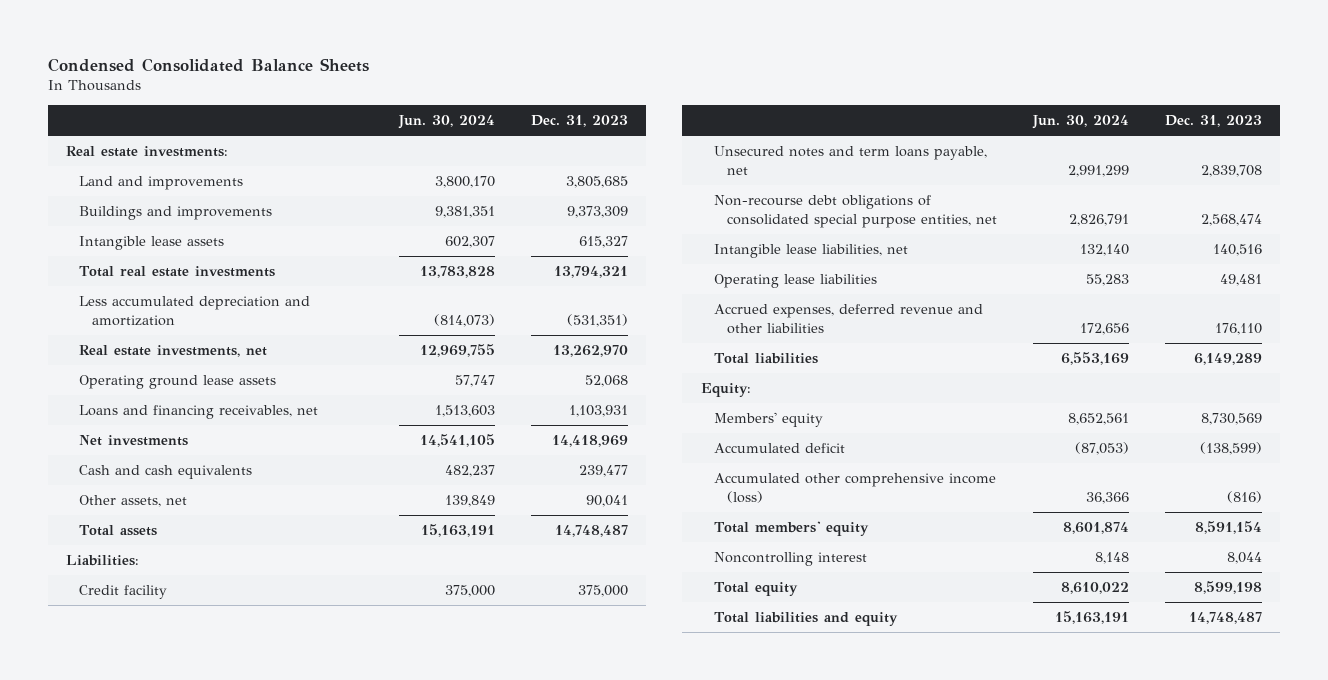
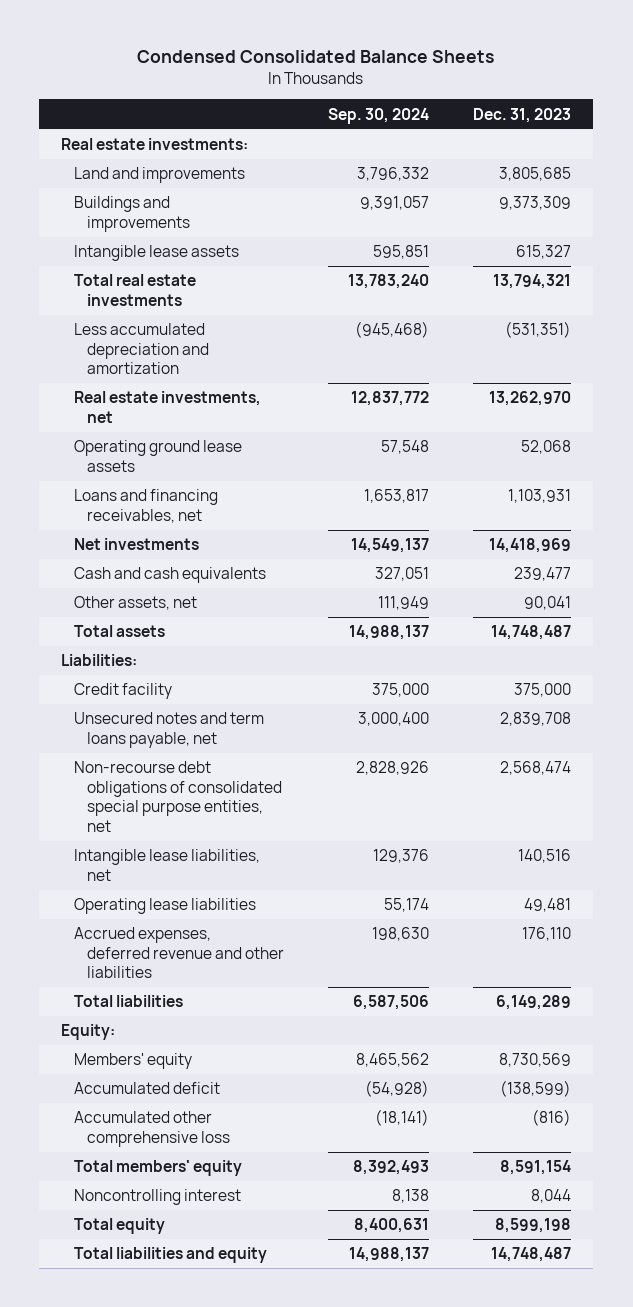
- | Jun. 30, 2024 | Dec. 31, 2023
+ | Sep. 30, 2024 | Dec. 31, 2023
- Accumulated other comprehensive income (loss) | 36,366 | (816)
+ Accumulated other comprehensive loss | (18,141) | (816)

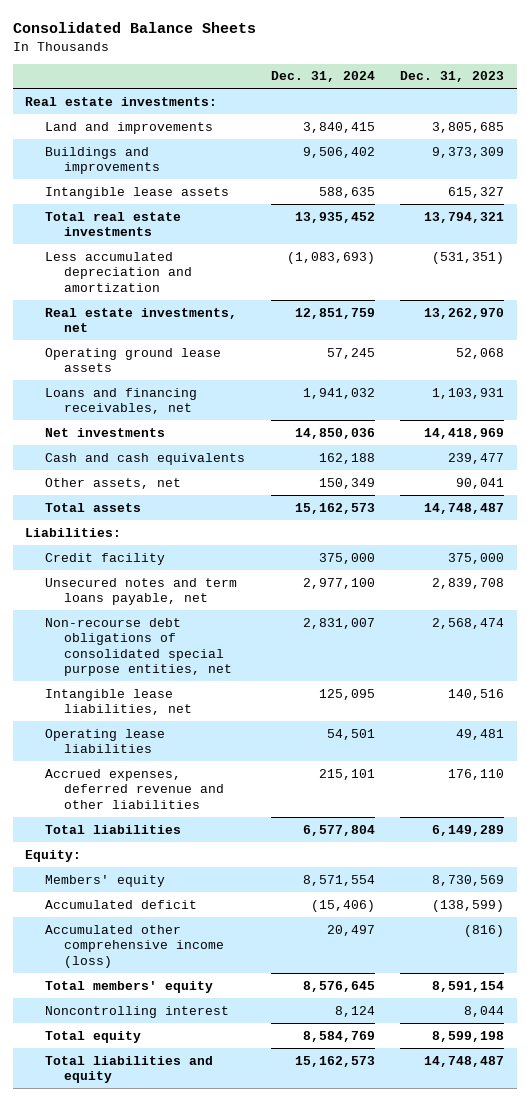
- Condensed Consolidated Balance Sheets
+ Consolidated Balance Sheets
- | Sep. 30, 2024 | Dec. 31, 2023
+ | Dec. 31, 2024 | Dec. 31, 2023
- Accumulated other comprehensive loss | (18,141) | (816)
+ Accumulated other comprehensive income (loss) | 20,497 | (816)

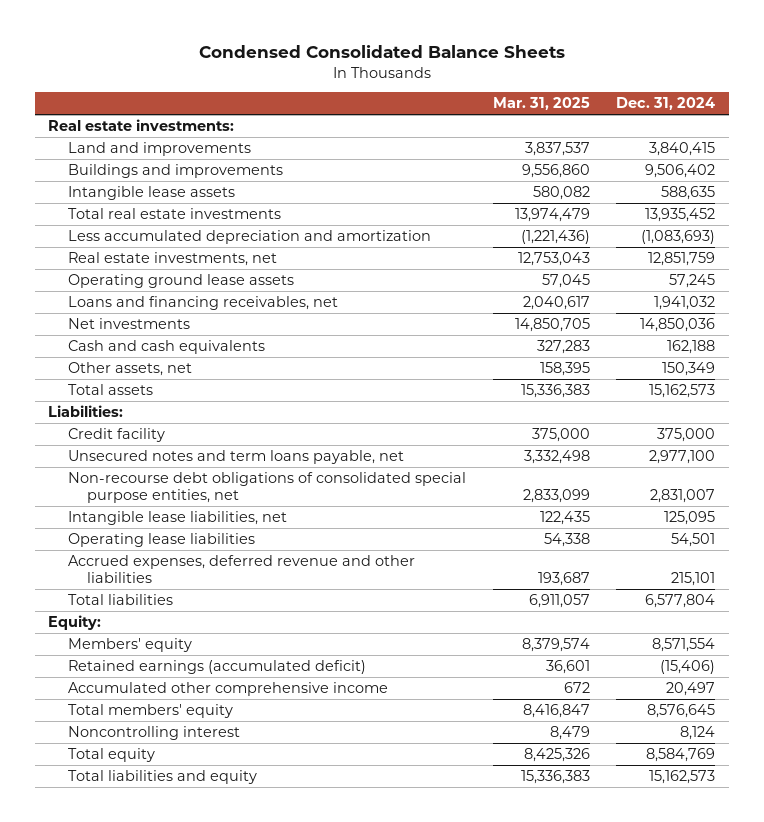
- Consolidated Balance Sheets
+ Condensed Consolidated Balance Sheets
- | Dec. 31, 2024 | Dec. 31, 2023
+ | Mar. 31, 2025 | Dec. 31, 2024
- Accumulated deficit | (15,406) | (138,599)
- Accumulated other comprehensive income (loss) | 20,497 | (816)
+ Retained earnings (accumulated deficit) | 36,601 | (15,406)
+ Accumulated other comprehensive income | 672 | 20,497

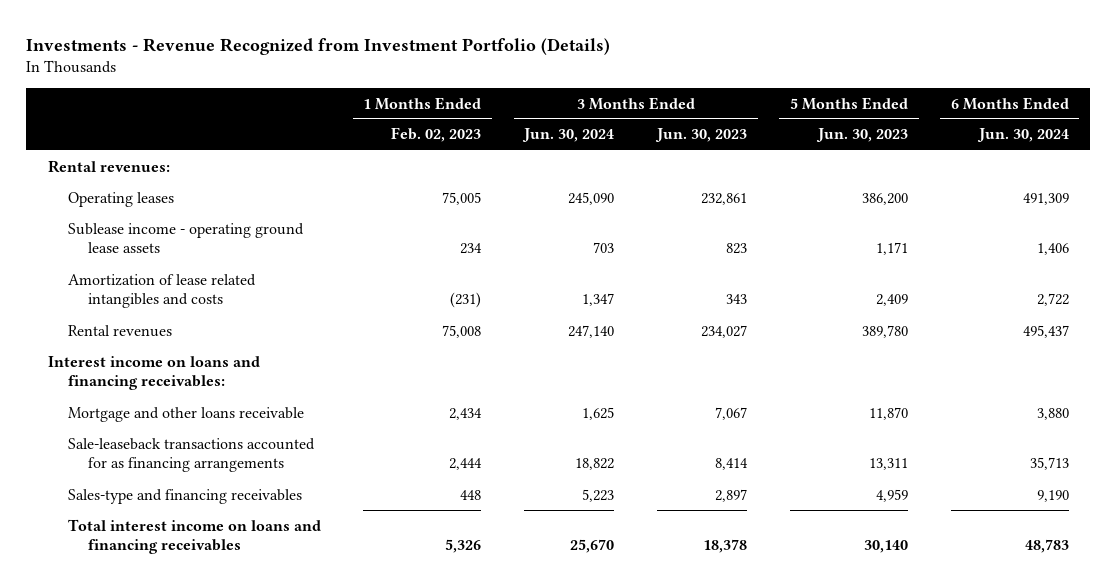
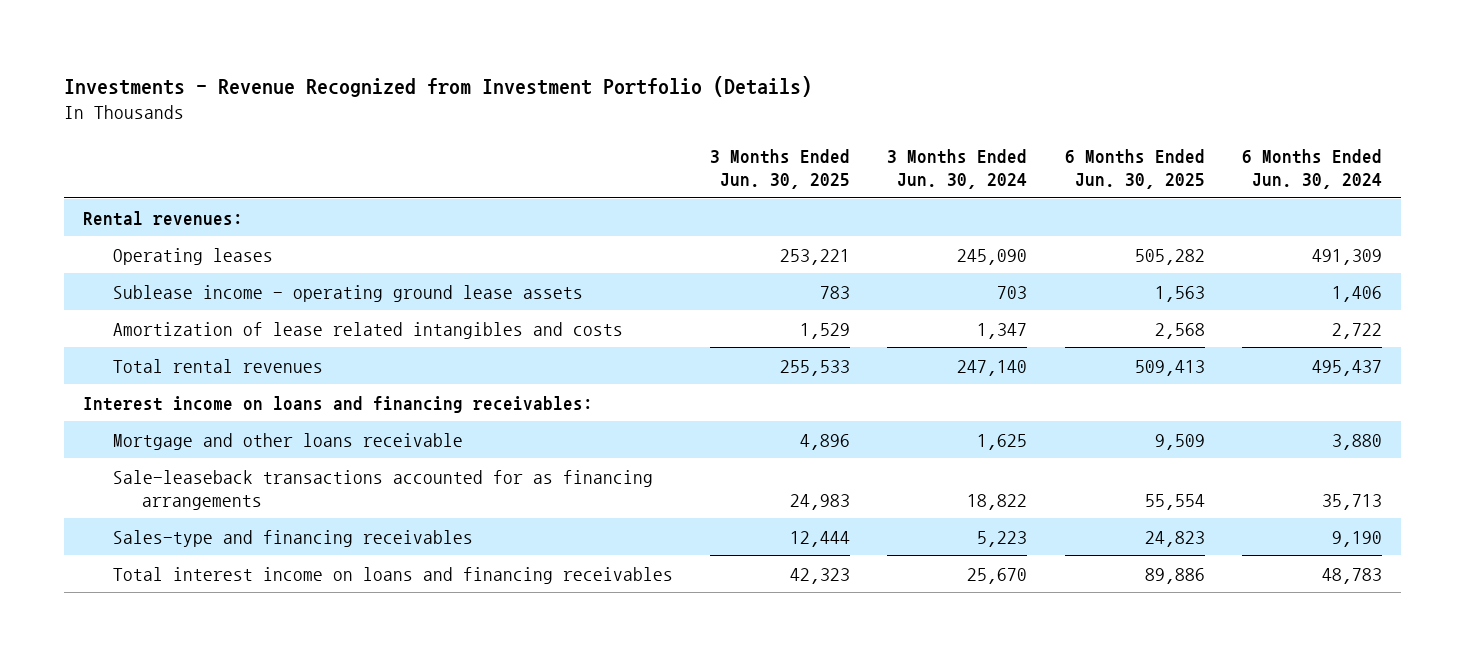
- | 1 Months Ended Feb. 02, 2023 | 3 Months Ended Jun. 30, 2024 | 3 Months Ended Jun. 30, 2023 | 5 Months Ended Jun. 30, 2023 | 6 Months Ended Jun. 30, 2024
+ | 3 Months Ended Jun. 30, 2025 | 3 Months Ended Jun. 30, 2024 | 6 Months Ended Jun. 30, 2025 | 6 Months Ended Jun. 30, 2024
- Rental revenues | 75,008 | 247,140 | 234,027 | 389,780 | 495,437
+ Total rental revenues | 255,533 | 247,140 | 509,413 | 495,437

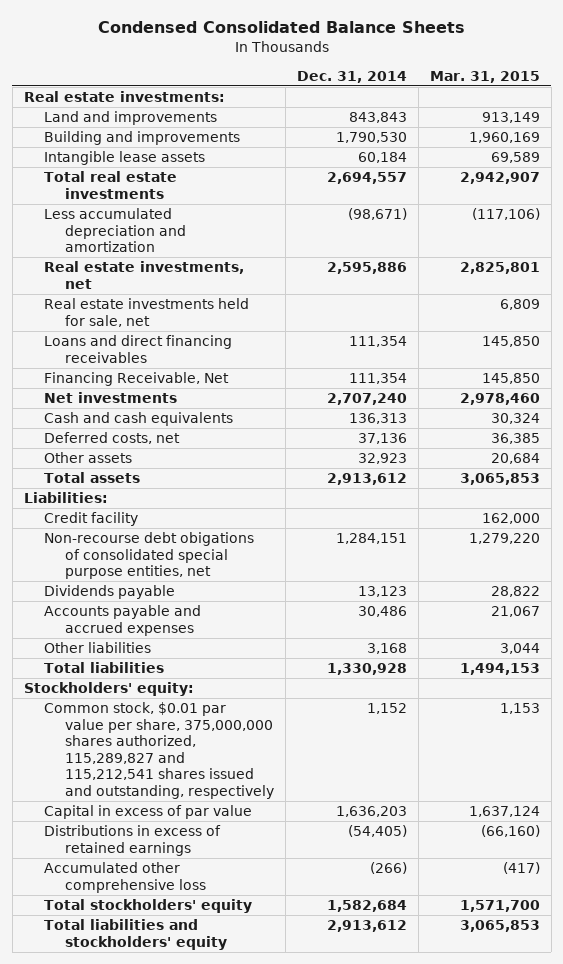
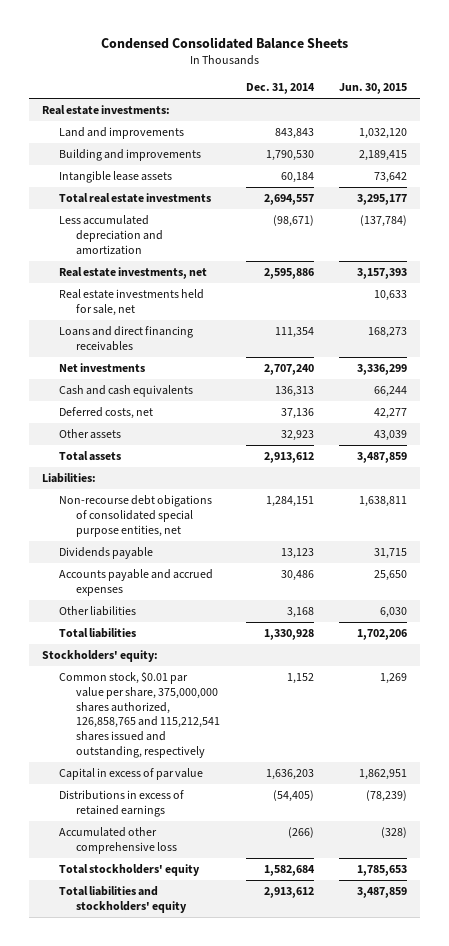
- | Dec. 31, 2014 | Mar. 31, 2015
+ | Dec. 31, 2014 | Jun. 30, 2015
- Financing Receivable, Net | 111,354 | 145,850
- Credit facility | | 162,000
- Common stock, $0.01 par value per share, 375,000,000 shares authorized, 115,289,827 and 115,212,541 shares issued and outstanding, respectively | 1,152 | 1,153
+ Common stock, $0.01 par value per share, 375,000,000 shares authorized, 126,858,765 and 115,212,541 shares issued and outstanding, respectively | 1,152 | 1,269

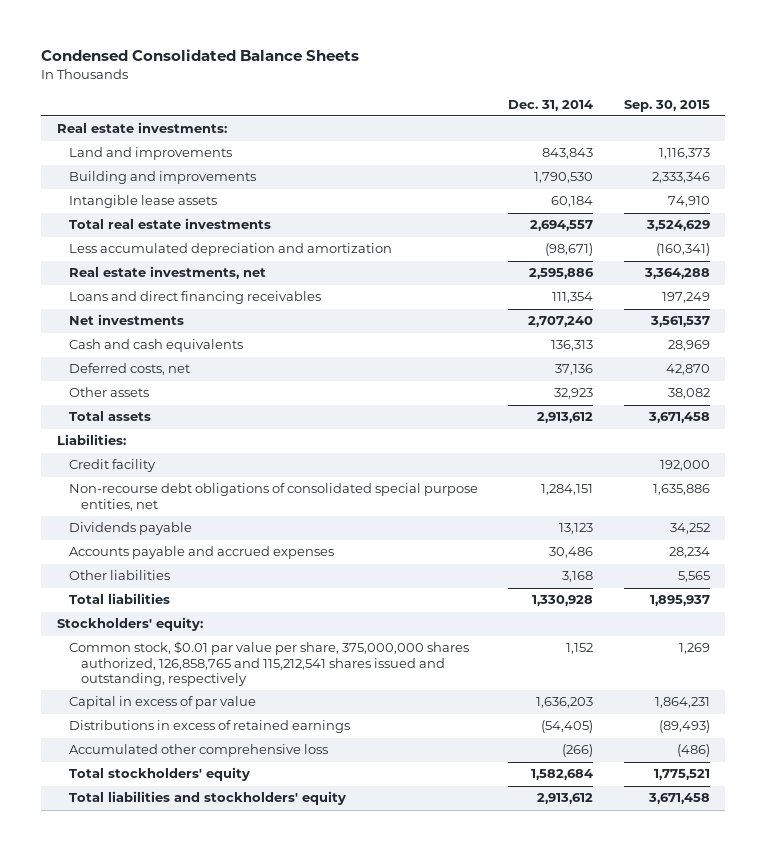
- | Dec. 31, 2014 | Jun. 30, 2015
+ | Dec. 31, 2014 | Sep. 30, 2015
- Real estate investments held for sale, net | | 10,633
- Non-recourse debt obigations of consolidated special purpose entities, net | 1,284,151 | 1,638,811
+ Credit facility | | 192,000
+ Non-recourse debt obligations of consolidated special purpose entities, net | 1,284,151 | 1,635,886

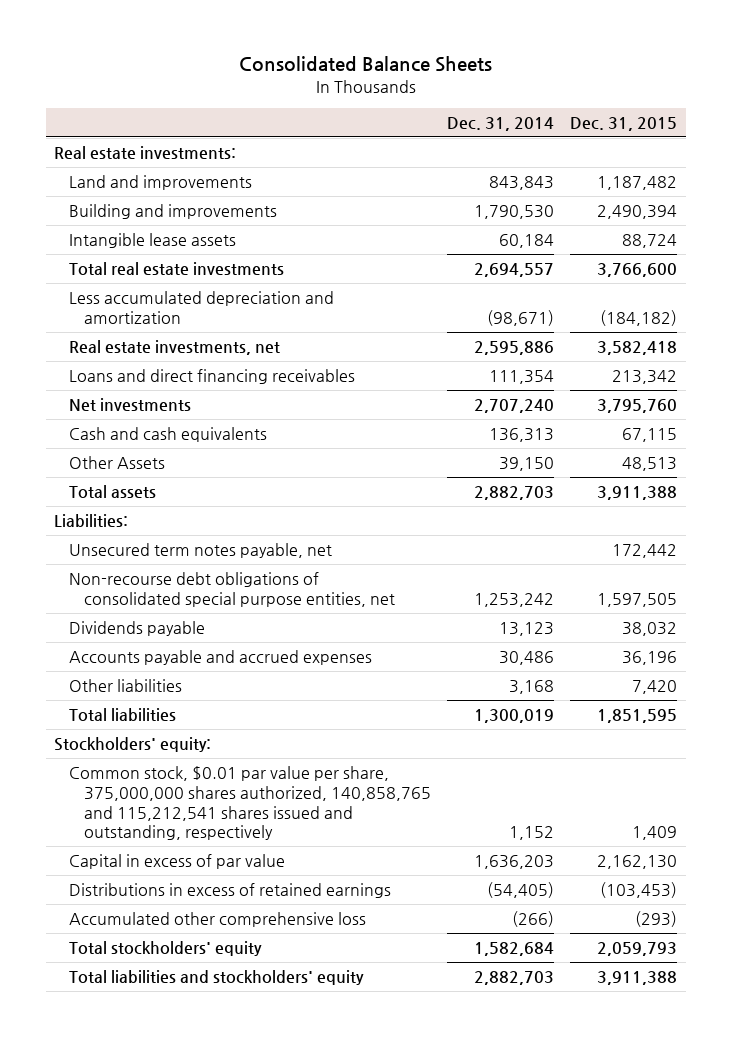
- Condensed Consolidated Balance Sheets
+ Consolidated Balance Sheets
- | Dec. 31, 2014 | Sep. 30, 2015
+ | Dec. 31, 2014 | Dec. 31, 2015
- Deferred costs, net | 37,136 | 42,870
- Other assets | 32,923 | 38,082
- Total assets | 2,913,612 | 3,671,458
+ Other Assets | 39,150 | 48,513
+ Total assets | 2,882,703 | 3,911,388
- Credit facility | | 192,000
- Non-recourse debt obligations of consolidated special purpose entities, net | 1,284,151 | 1,635,886
+ Unsecured term notes payable, net | | 172,442
+ Non-recourse debt obligations of consolidated special purpose entities, net | 1,253,242 | 1,597,505
- Total liabilities | 1,330,928 | 1,895,937
+ Total liabilities | 1,300,019 | 1,851,595
- Common stock, $0.01 par value per share, 375,000,000 shares authorized, 126,858,765 and 115,212,541 shares issued and outstanding, respectively | 1,152 | 1,269
+ Common stock, $0.01 par value per share, 375,000,000 shares authorized, 140,858,765 and 115,212,541 shares issued and outstanding, respectively | 1,152 | 1,409
- Total liabilities and stockholders' equity | 2,913,612 | 3,671,458
+ Total liabilities and stockholders' equity | 2,882,703 | 3,911,388

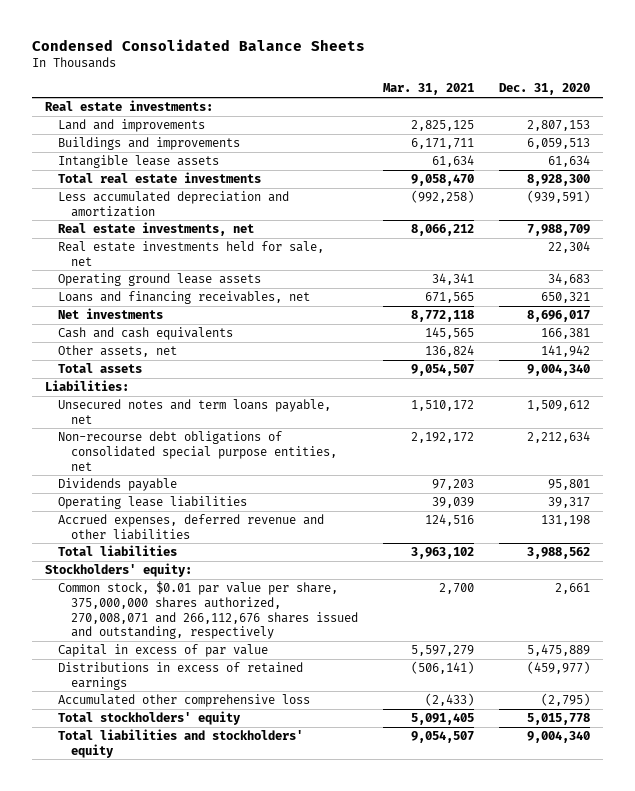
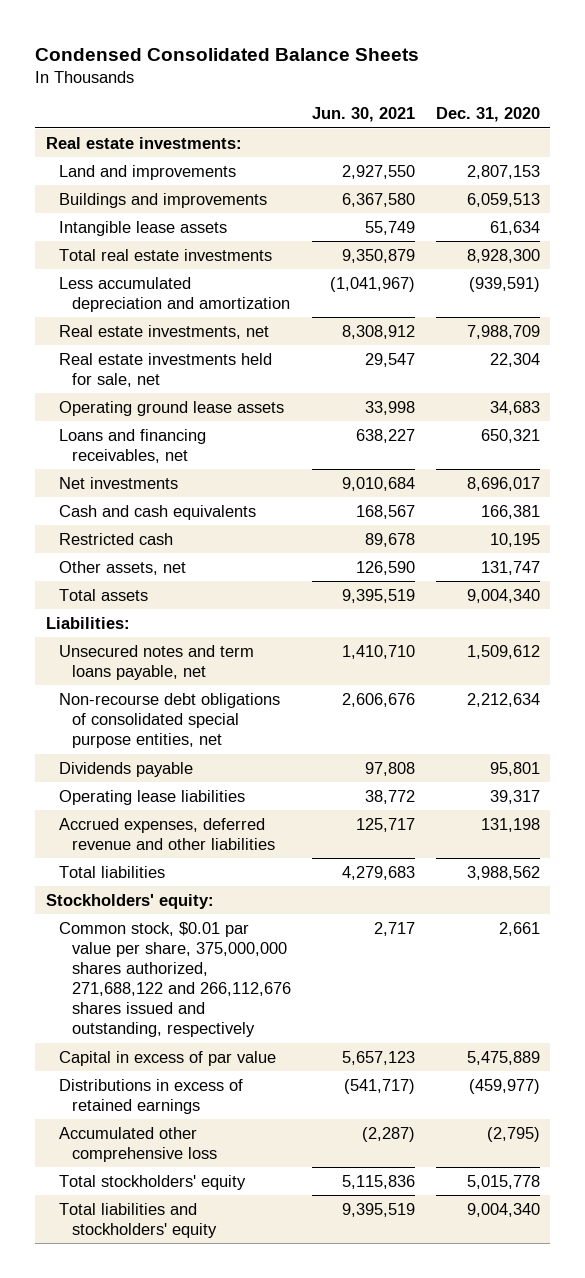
- | Mar. 31, 2021 | Dec. 31, 2020
+ | Jun. 30, 2021 | Dec. 31, 2020
- Other assets, net | 136,824 | 141,942
+ Restricted cash | 89,678 | 10,195
+ Other assets, net | 126,590 | 131,747
- Common stock, $0.01 par value per share, 375,000,000 shares authorized, 270,008,071 and 266,112,676 shares issued and outstanding, respectively | 2,700 | 2,661
+ Common stock, $0.01 par value per share, 375,000,000 shares authorized, 271,688,122 and 266,112,676 shares issued and outstanding, respectively | 2,717 | 2,661

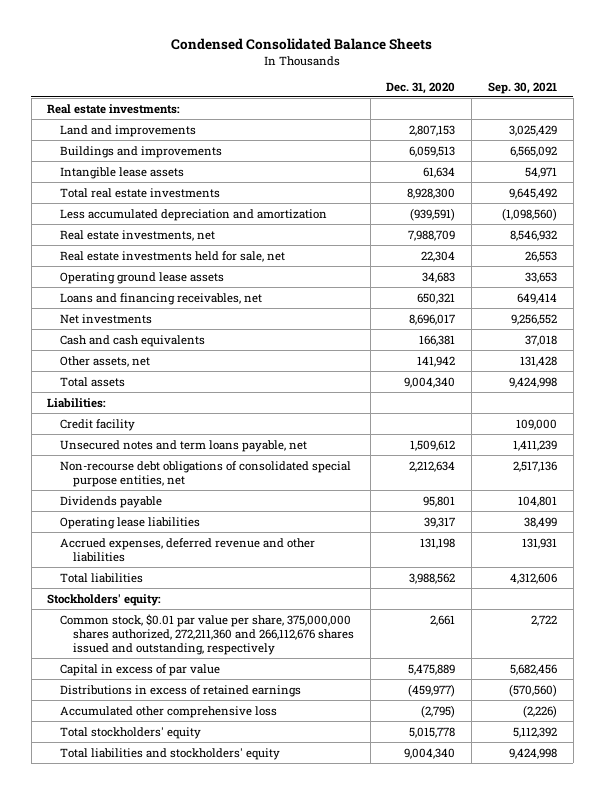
- | Jun. 30, 2021 | Dec. 31, 2020
+ | Dec. 31, 2020 | Sep. 30, 2021
- Restricted cash | 89,678 | 10,195
- Other assets, net | 126,590 | 131,747
+ Other assets, net | 141,942 | 131,428
+ Credit facility | | 109,000
- Common stock, $0.01 par value per share, 375,000,000 shares authorized, 271,688,122 and 266,112,676 shares issued and outstanding, respectively | 2,717 | 2,661
+ Common stock, $0.01 par value per share, 375,000,000 shares authorized, 272,211,360 and 266,112,676 shares issued and outstanding, respectively | 2,661 | 2,722

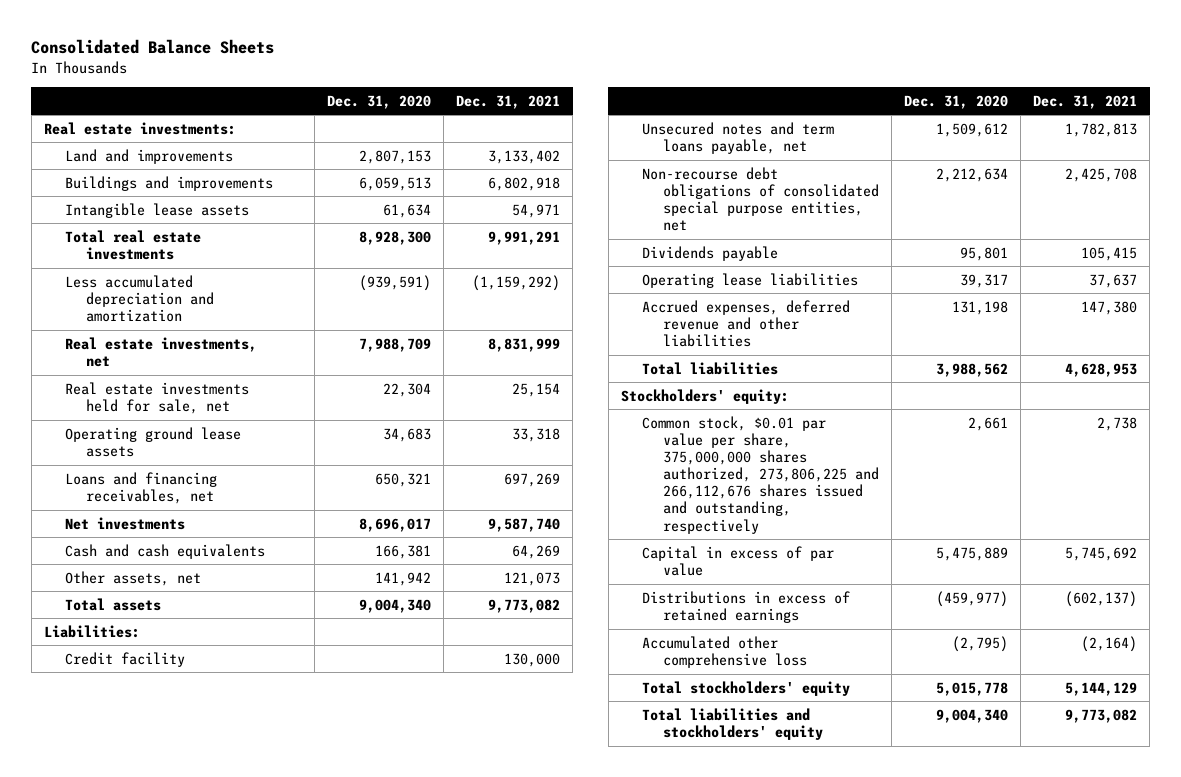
- Condensed Consolidated Balance Sheets
+ Consolidated Balance Sheets
- | Dec. 31, 2020 | Sep. 30, 2021
+ | Dec. 31, 2020 | Dec. 31, 2021
- Common stock, $0.01 par value per share, 375,000,000 shares authorized, 272,211,360 and 266,112,676 shares issued and outstanding, respectively | 2,661 | 2,722
+ Common stock, $0.01 par value per share, 375,000,000 shares authorized, 273,806,225 and 266,112,676 shares issued and outstanding, respectively | 2,661 | 2,738

